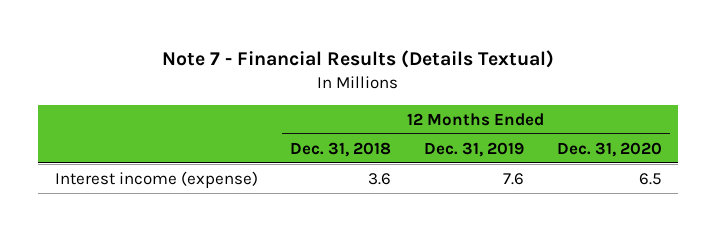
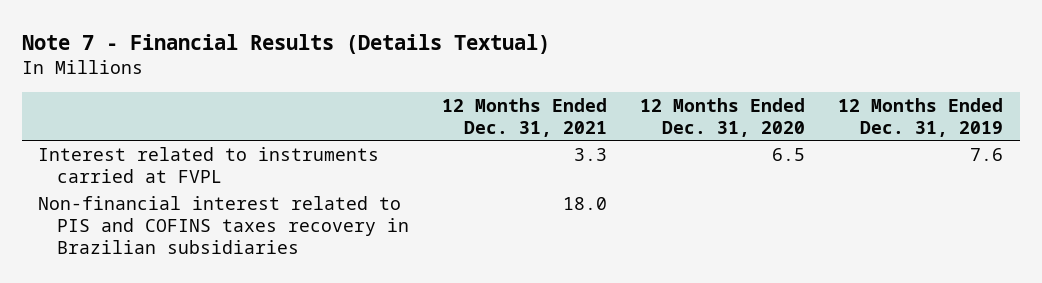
- | 12 Months Ended Dec. 31, 2018 | 12 Months Ended Dec. 31, 2019 | 12 Months Ended Dec. 31, 2020
+ | 12 Months Ended Dec. 31, 2021 | 12 Months Ended Dec. 31, 2020 | 12 Months Ended Dec. 31, 2019
- Interest income (expense) | 3.6 | 7.6 | 6.5
+ Interest related to instruments carried at FVPL | 3.3 | 6.5 | 7.6
+ Non-financial interest related to PIS and COFINS taxes recovery in Brazilian subsidiaries | 18.0 | |

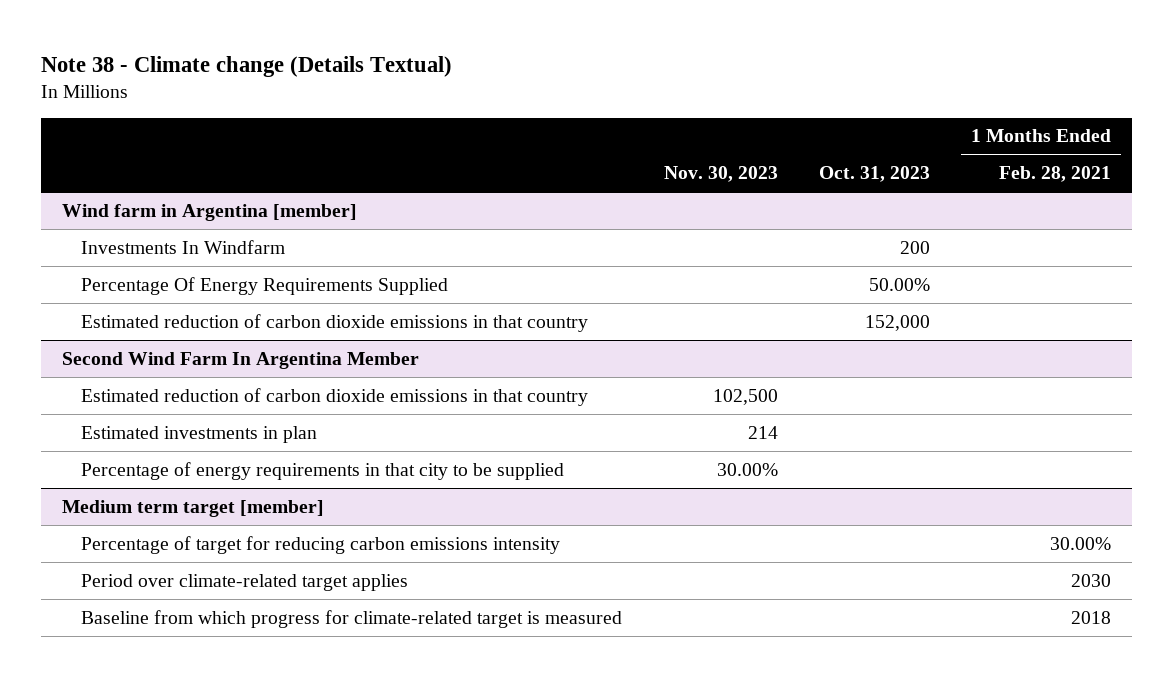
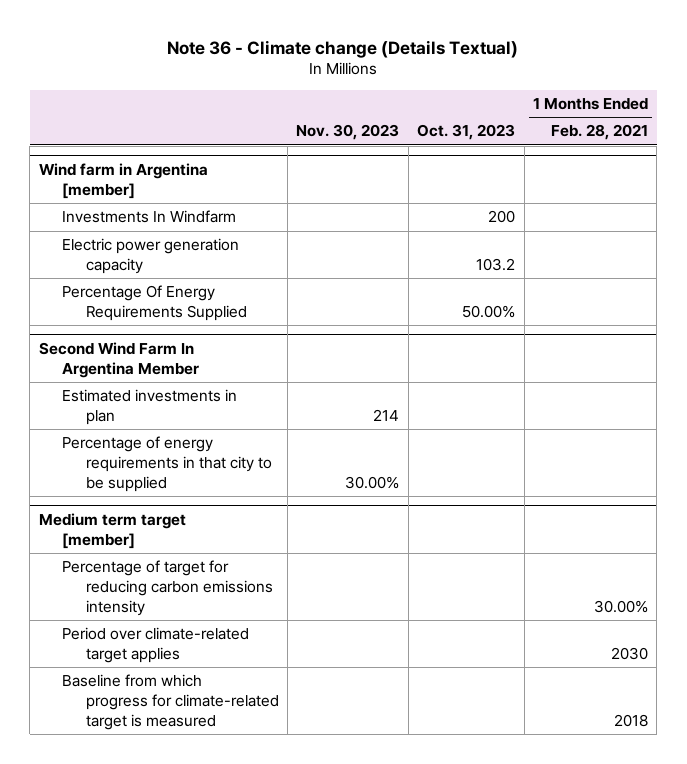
- Note 38 - Climate change (Details Textual)
+ Note 36 - Climate change (Details Textual)
@ Wind farm in Argentina [member]
+ Electric power generation capacity | | 103.2 |
- Estimated reduction of carbon dioxide emissions in that country | | 152,000 |
@ Second Wind Farm In Argentina Member
- Estimated reduction of carbon dioxide emissions in that country | 102,500 | |

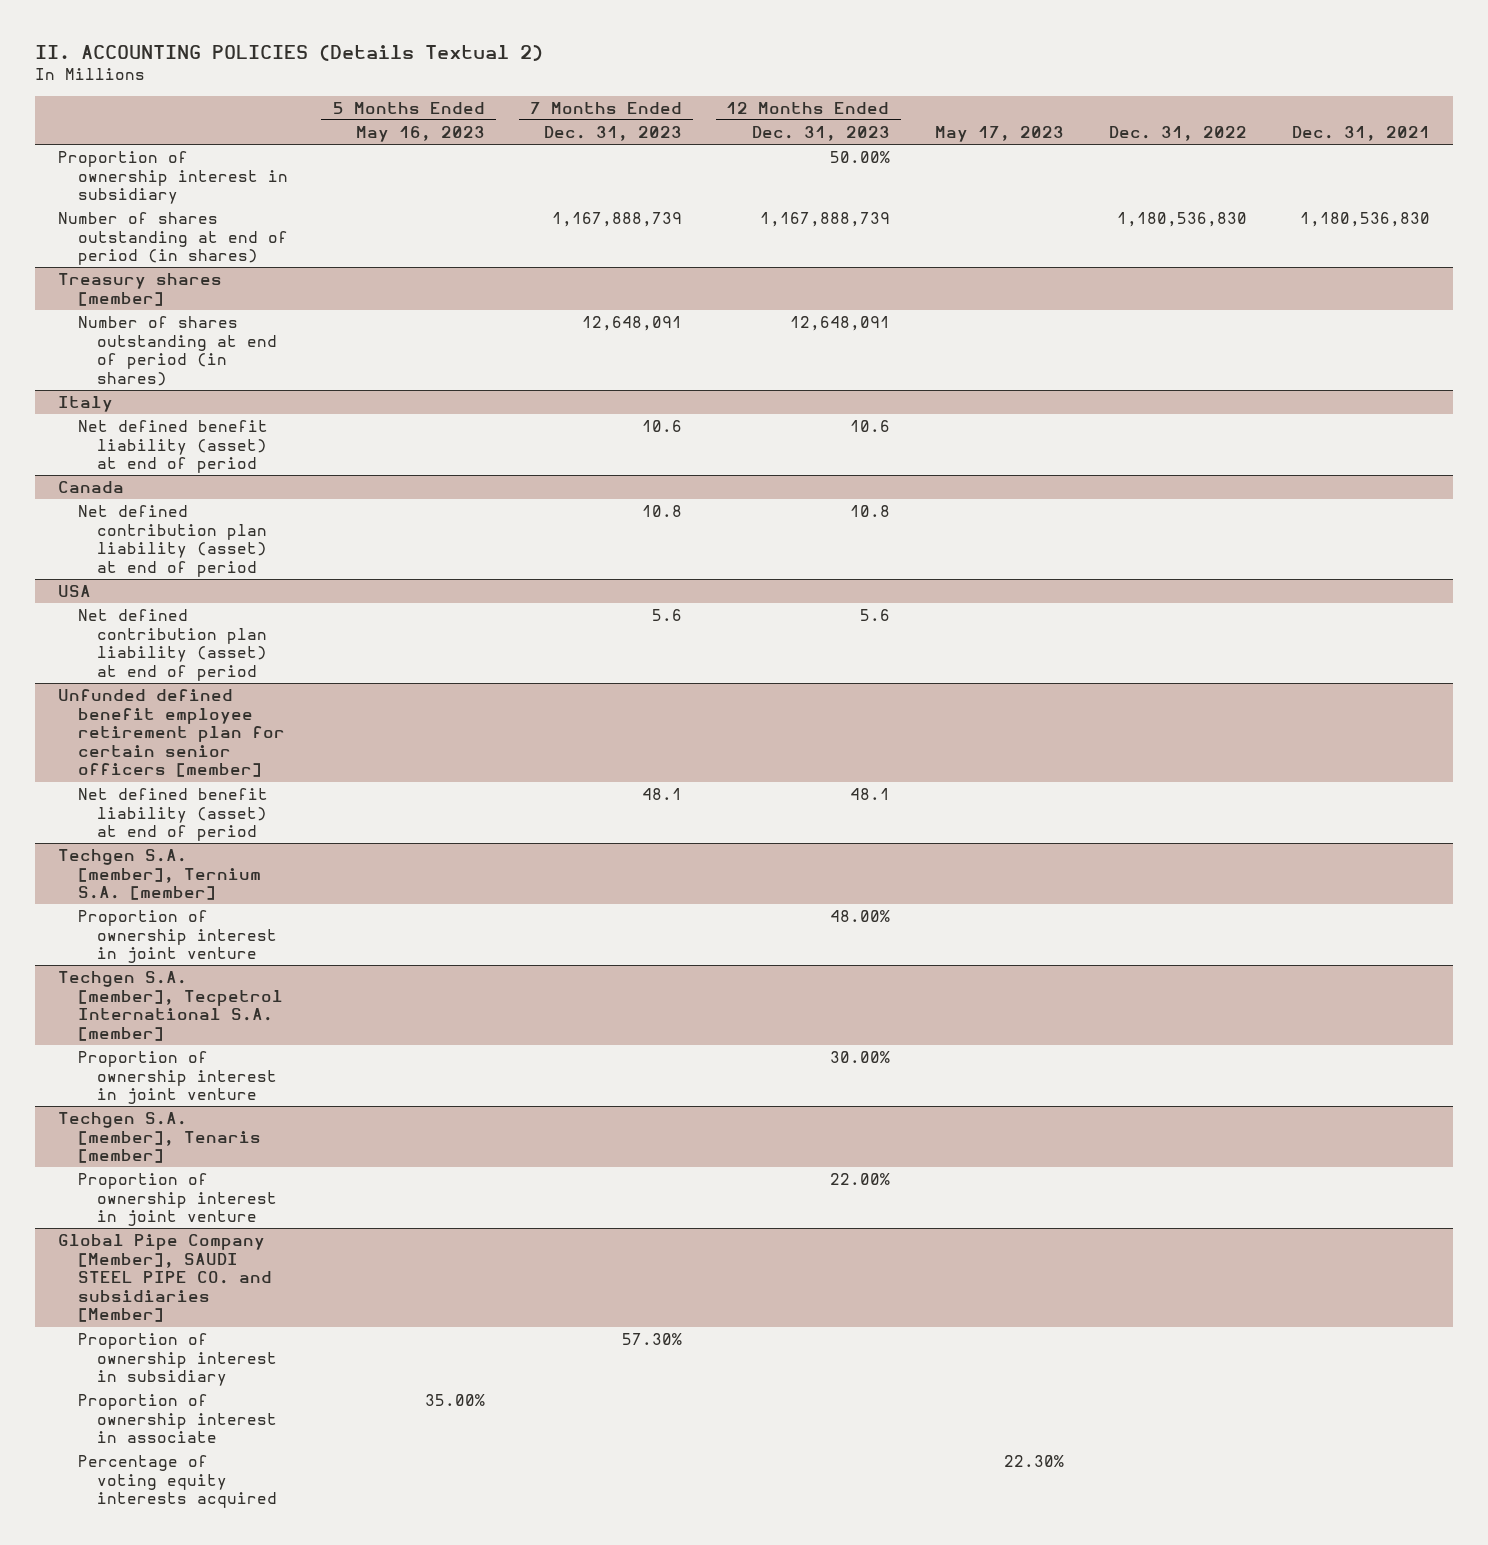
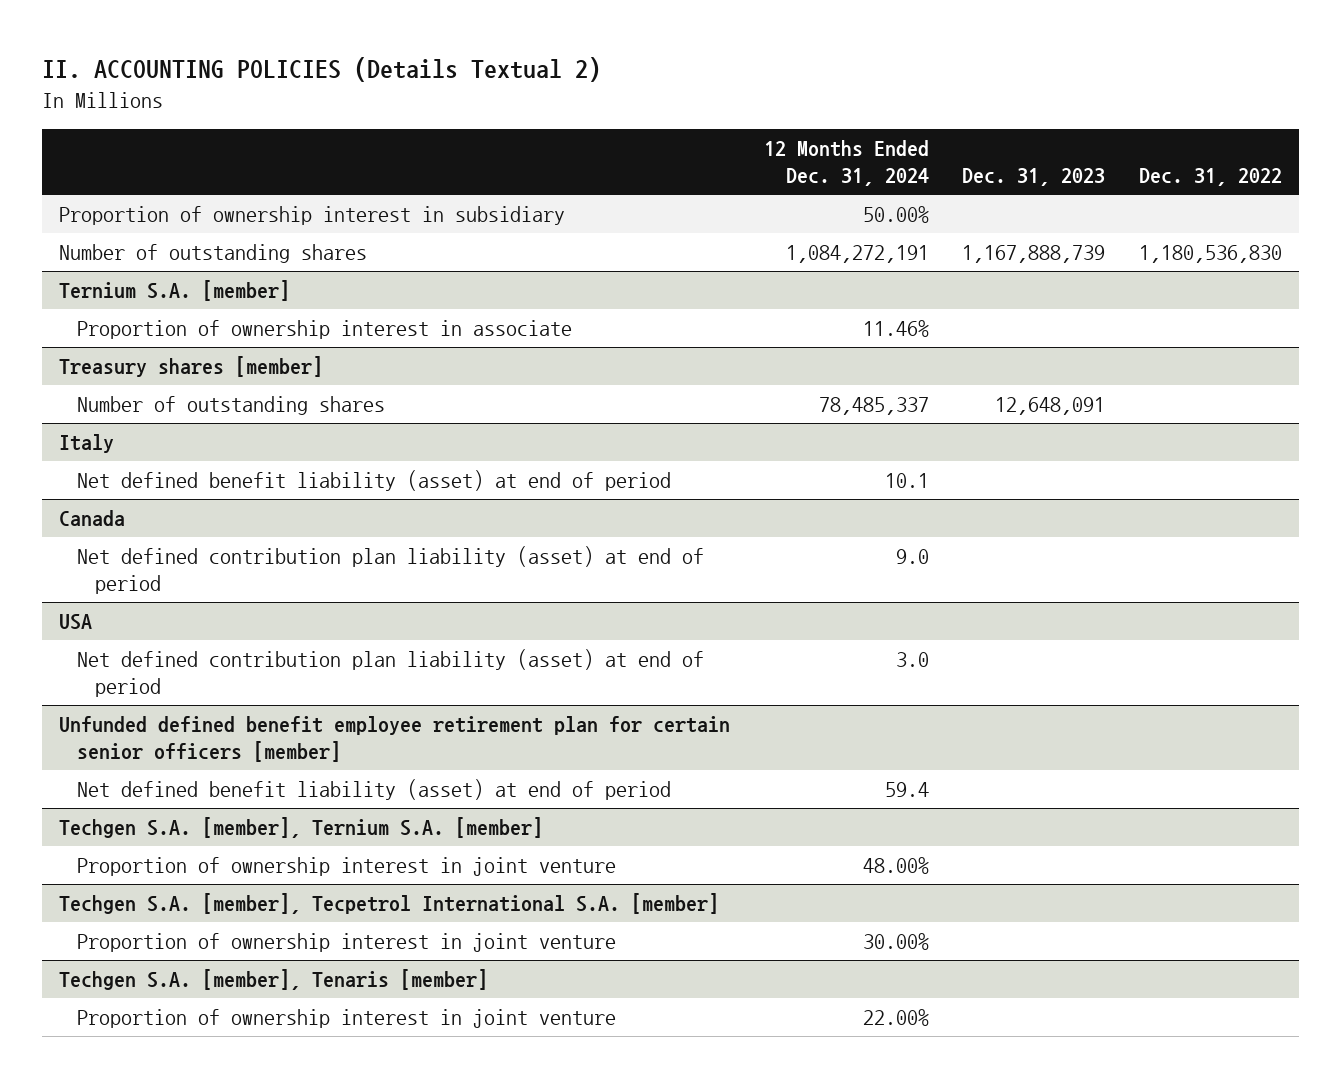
- | 5 Months Ended May 16, 2023 | 7 Months Ended Dec. 31, 2023 | 12 Months Ended Dec. 31, 2023 | May 17, 2023 | Dec. 31, 2022 | Dec. 31, 2021
+ | 12 Months Ended Dec. 31, 2024 | Dec. 31, 2023 | Dec. 31, 2022
- Number of shares outstanding at end of period (in shares) | | 1,167,888,739 | 1,167,888,739 | | 1,180,536,830 | 1,180,536,830
+ Number of outstanding shares | 1,084,272,191 | 1,167,888,739 | 1,180,536,830
+ Ternium S.A. [member]
+ Proportion of ownership interest in associate | 11.46% | |
@ Treasury shares [member]
- Number of shares outstanding at end of period (in shares) | | 12,648,091 | 12,648,091 | | |
+ Number of outstanding shares | 78,485,337 | 12,648,091 |
- Global Pipe Company [Member], SAUDI STEEL PIPE CO. and subsidiaries [Member]
- Proportion of ownership interest in subsidiary | | 57.30% | | | |
- Proportion of ownership interest in associate | 35.00% | | | | |
- Percentage of voting equity interests acquired | | | | 22.30% | |

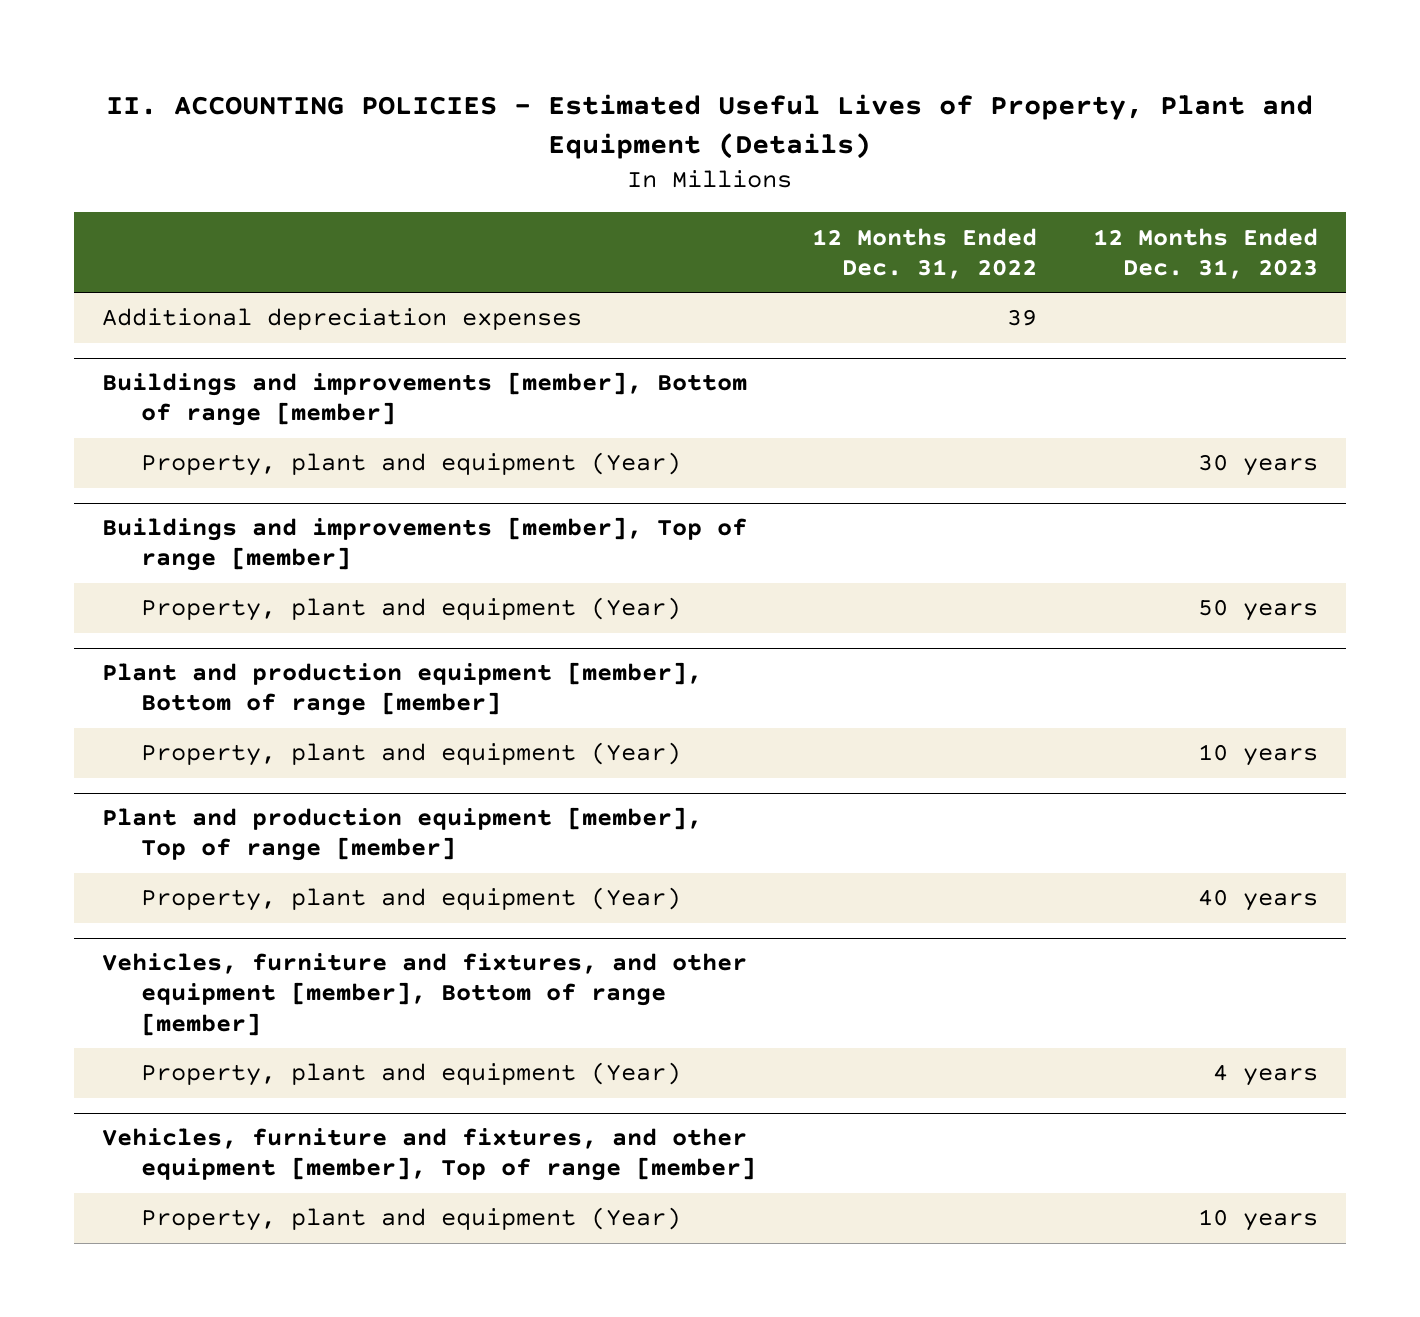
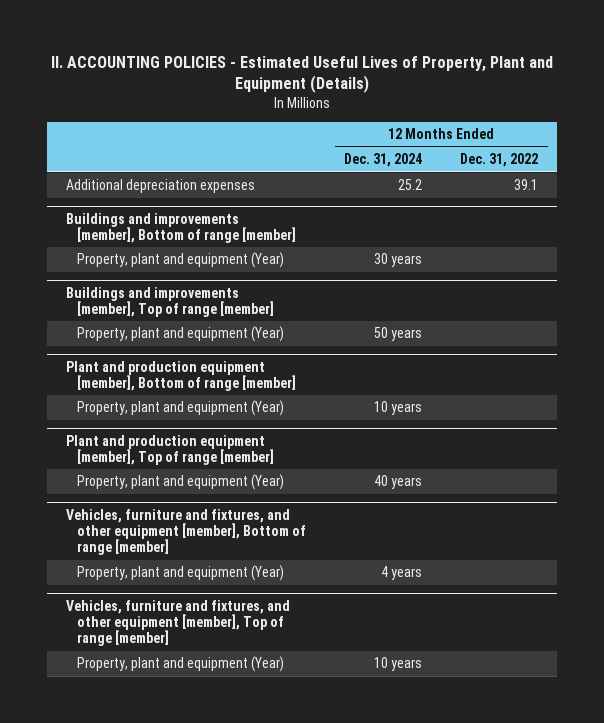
- | 12 Months Ended Dec. 31, 2022 | 12 Months Ended Dec. 31, 2023
+ | 12 Months Ended Dec. 31, 2024 | 12 Months Ended Dec. 31, 2022
- Additional depreciation expenses | 39 |
+ Additional depreciation expenses | 25.2 | 39.1

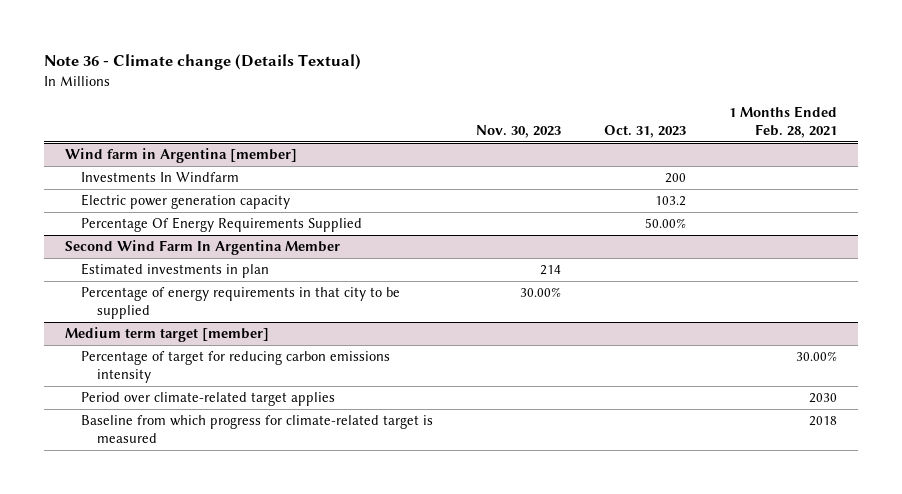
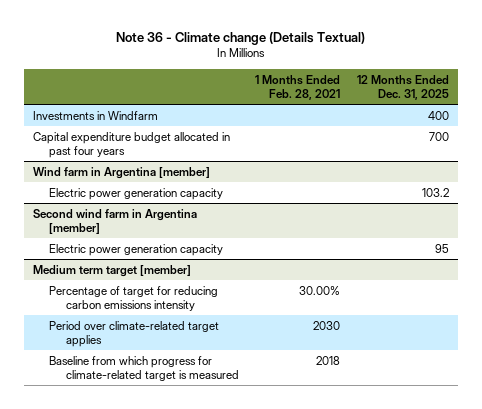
- | Nov. 30, 2023 | Oct. 31, 2023 | 1 Months Ended Feb. 28, 2021
+ | 1 Months Ended Feb. 28, 2021 | 12 Months Ended Dec. 31, 2025
+ Investments in Windfarm | | 400
+ Capital expenditure budget allocated in past four years | | 700
@ Wind farm in Argentina [member]
- Investments In Windfarm | | 200 |
- Percentage Of Energy Requirements Supplied | | 50.00% |
- Second Wind Farm In Argentina Member
- Estimated investments in plan | 214 | |
- Percentage of energy requirements in that city to be supplied | 30.00% | |
+ Second wind farm in Argentina [member]
+ Electric power generation capacity | | 95

